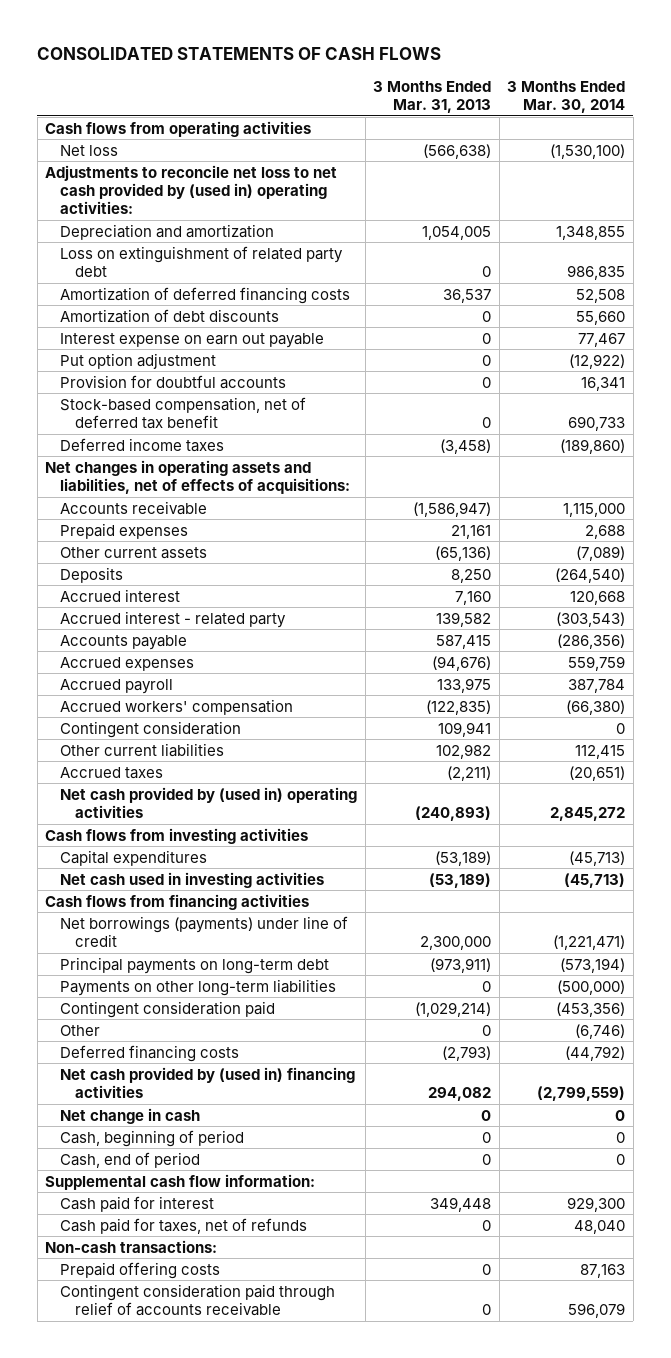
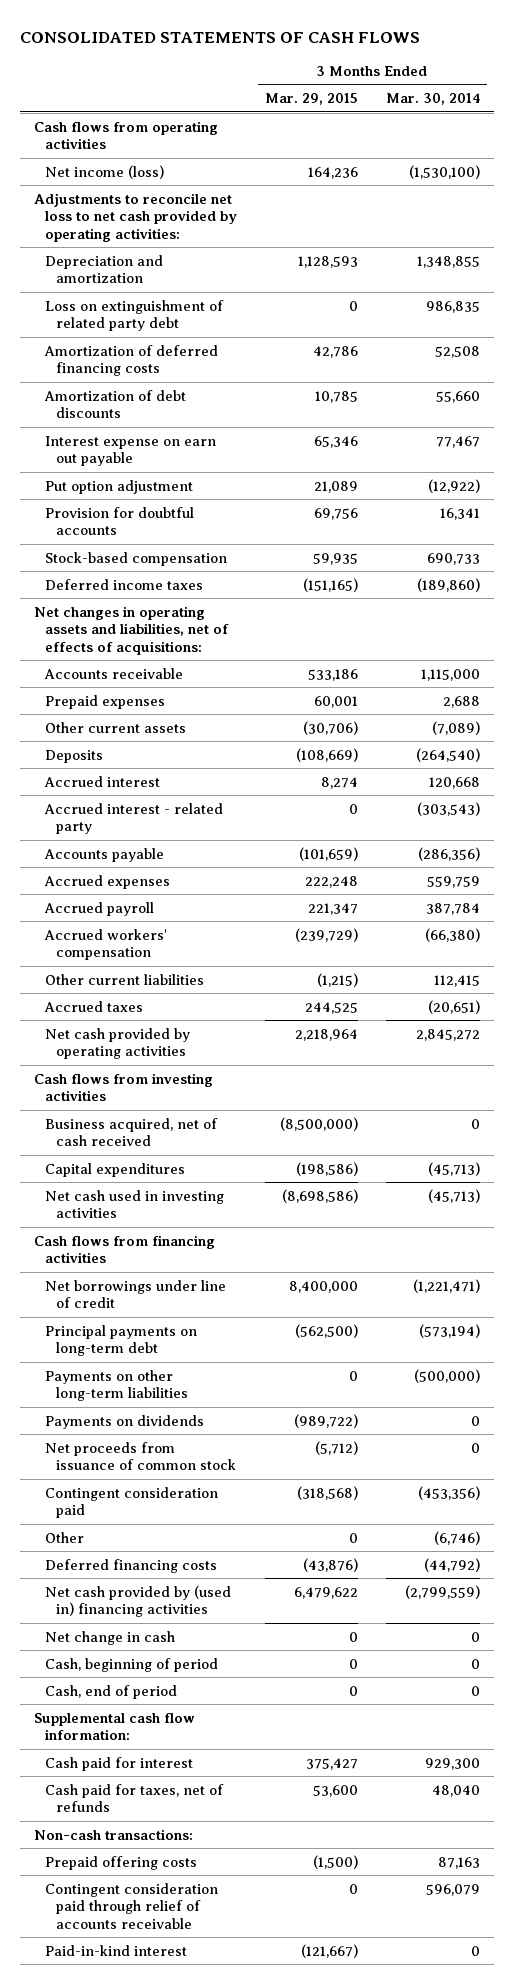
- | 3 Months Ended Mar. 31, 2013 | 3 Months Ended Mar. 30, 2014
+ | 3 Months Ended Mar. 29, 2015 | 3 Months Ended Mar. 30, 2014
- Net loss | (566,638) | (1,530,100)
- Adjustments to reconcile net loss to net cash provided by (used in) operating activities:
+ Net income (loss) | 164,236 | (1,530,100)
+ Adjustments to reconcile net loss to net cash provided by operating activities:
- Stock-based compensation, net of deferred tax benefit | 0 | 690,733
+ Stock-based compensation | 59,935 | 690,733
- Contingent consideration | 109,941 | 0
- Net cash provided by (used in) operating activities | (240,893) | 2,845,272
+ Net cash provided by operating activities | 2,218,964 | 2,845,272
+ Business acquired, net of cash received | (8,500,000) | 0
- Net borrowings (payments) under line of credit | 2,300,000 | (1,221,471)
+ Net borrowings under line of credit | 8,400,000 | (1,221,471)
+ Payments on dividends | (989,722) | 0
+ Net proceeds from issuance of common stock | (5,712) | 0
+ Paid-in-kind interest | (121,667) | 0

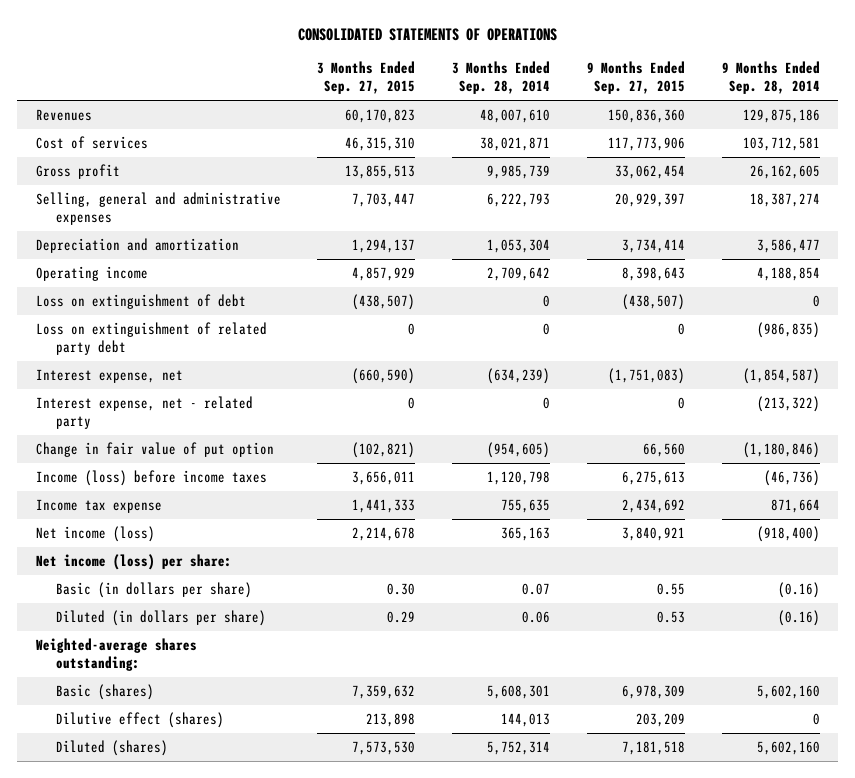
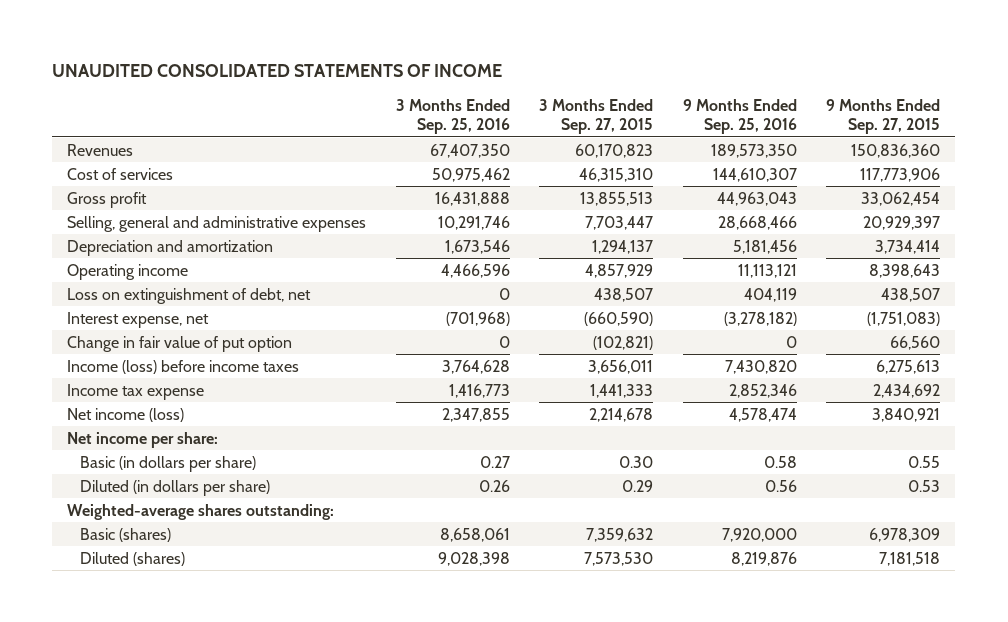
- CONSOLIDATED STATEMENTS OF OPERATIONS
+ UNAUDITED CONSOLIDATED STATEMENTS OF INCOME
- | 3 Months Ended Sep. 27, 2015 | 3 Months Ended Sep. 28, 2014 | 9 Months Ended Sep. 27, 2015 | 9 Months Ended Sep. 28, 2014
+ | 3 Months Ended Sep. 25, 2016 | 3 Months Ended Sep. 27, 2015 | 9 Months Ended Sep. 25, 2016 | 9 Months Ended Sep. 27, 2015
- Loss on extinguishment of debt | (438,507) | 0 | (438,507) | 0
- Loss on extinguishment of related party debt | 0 | 0 | 0 | (986,835)
+ Loss on extinguishment of debt, net | 0 | 438,507 | 404,119 | 438,507
- Interest expense, net - related party | 0 | 0 | 0 | (213,322)
- Net income (loss) per share:
+ Net income per share:
- Dilutive effect (shares) | 213,898 | 144,013 | 203,209 | 0

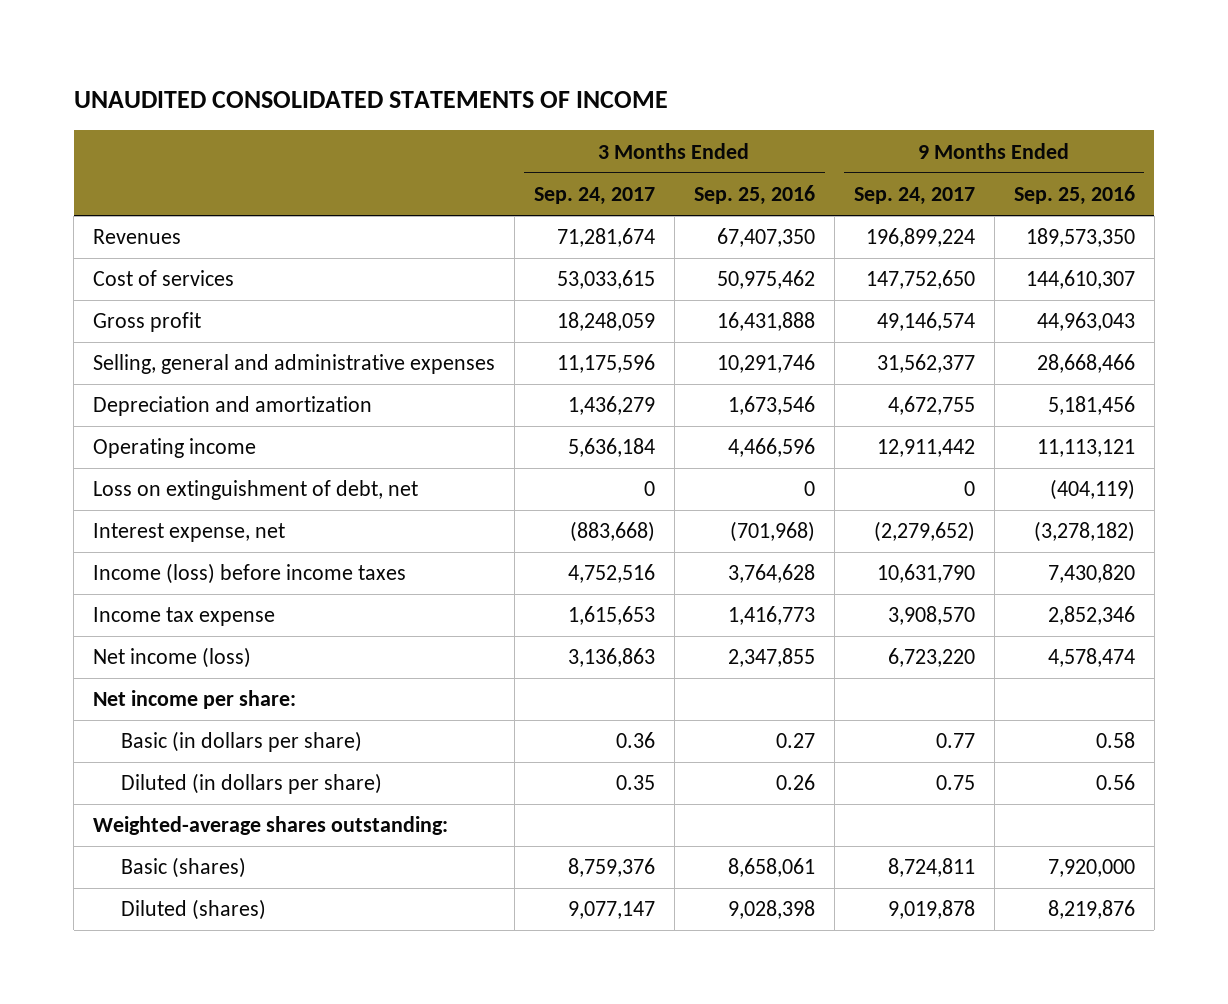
- | 3 Months Ended Sep. 25, 2016 | 3 Months Ended Sep. 27, 2015 | 9 Months Ended Sep. 25, 2016 | 9 Months Ended Sep. 27, 2015
+ | 3 Months Ended Sep. 24, 2017 | 3 Months Ended Sep. 25, 2016 | 9 Months Ended Sep. 24, 2017 | 9 Months Ended Sep. 25, 2016
- Loss on extinguishment of debt, net | 0 | 438,507 | 404,119 | 438,507
+ Loss on extinguishment of debt, net | 0 | 0 | 0 | (404,119)
- Change in fair value of put option | 0 | (102,821) | 0 | 66,560

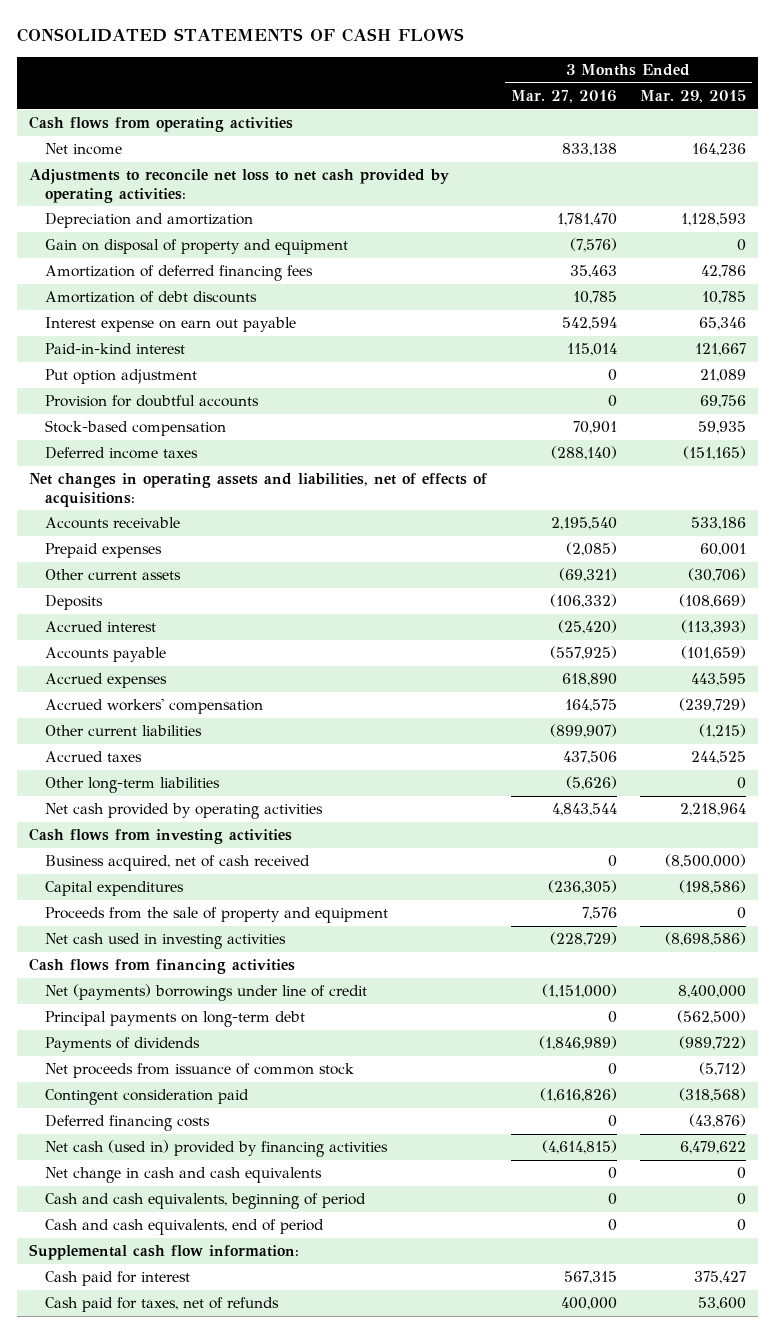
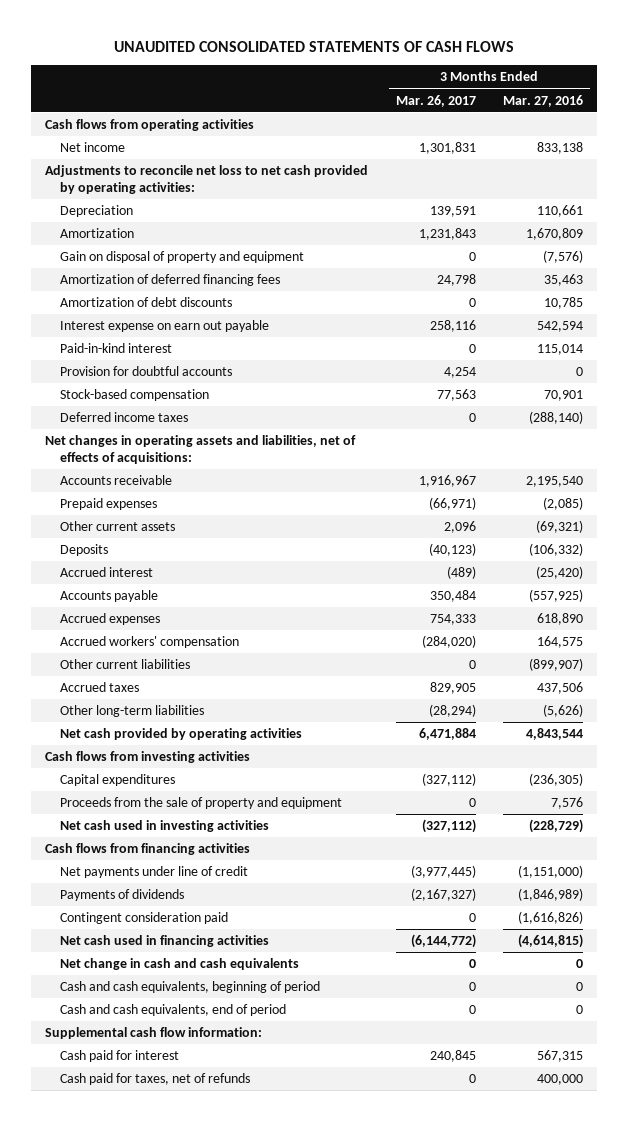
- CONSOLIDATED STATEMENTS OF CASH FLOWS
+ UNAUDITED CONSOLIDATED STATEMENTS OF CASH FLOWS
- | 3 Months Ended Mar. 27, 2016 | 3 Months Ended Mar. 29, 2015
+ | 3 Months Ended Mar. 26, 2017 | 3 Months Ended Mar. 27, 2016
- Depreciation and amortization | 1,781,470 | 1,128,593
+ Depreciation | 139,591 | 110,661
+ Amortization | 1,231,843 | 1,670,809
- Put option adjustment | 0 | 21,089
- Business acquired, net of cash received | 0 | (8,500,000)
- Net (payments) borrowings under line of credit | (1,151,000) | 8,400,000
- Principal payments on long-term debt | 0 | (562,500)
+ Net payments under line of credit | (3,977,445) | (1,151,000)
- Net proceeds from issuance of common stock | 0 | (5,712)
- Deferred financing costs | 0 | (43,876)
- Net cash (used in) provided by financing activities | (4,614,815) | 6,479,622
+ Net cash used in financing activities | (6,144,772) | (4,614,815)

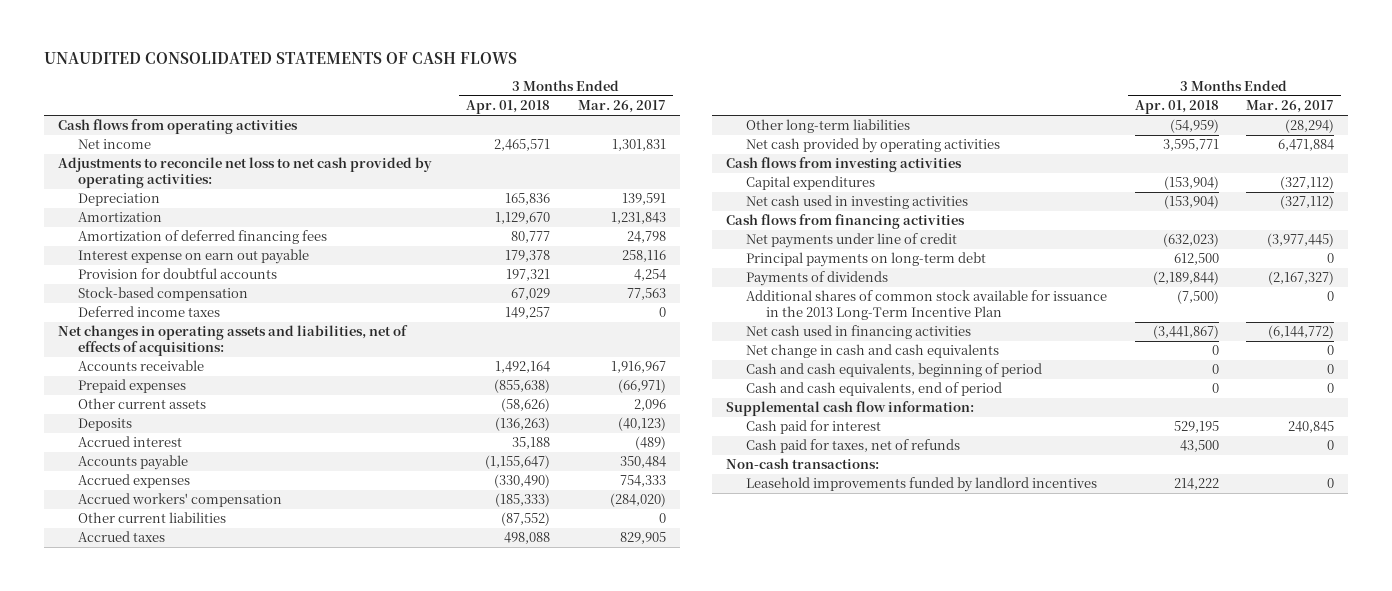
- | 3 Months Ended Mar. 26, 2017 | 3 Months Ended Mar. 27, 2016
+ | 3 Months Ended Apr. 01, 2018 | 3 Months Ended Mar. 26, 2017
- Gain on disposal of property and equipment | 0 | (7,576)
- Amortization of debt discounts | 0 | 10,785
- Paid-in-kind interest | 0 | 115,014
- Proceeds from the sale of property and equipment | 0 | 7,576
+ Principal payments on long-term debt | 612,500 | 0
- Contingent consideration paid | 0 | (1,616,826)
+ Additional shares of common stock available for issuance in the 2013 Long-Term Incentive Plan | (7,500) | 0
+ Non-cash transactions:
+ Leasehold improvements funded by landlord incentives | 214,222 | 0

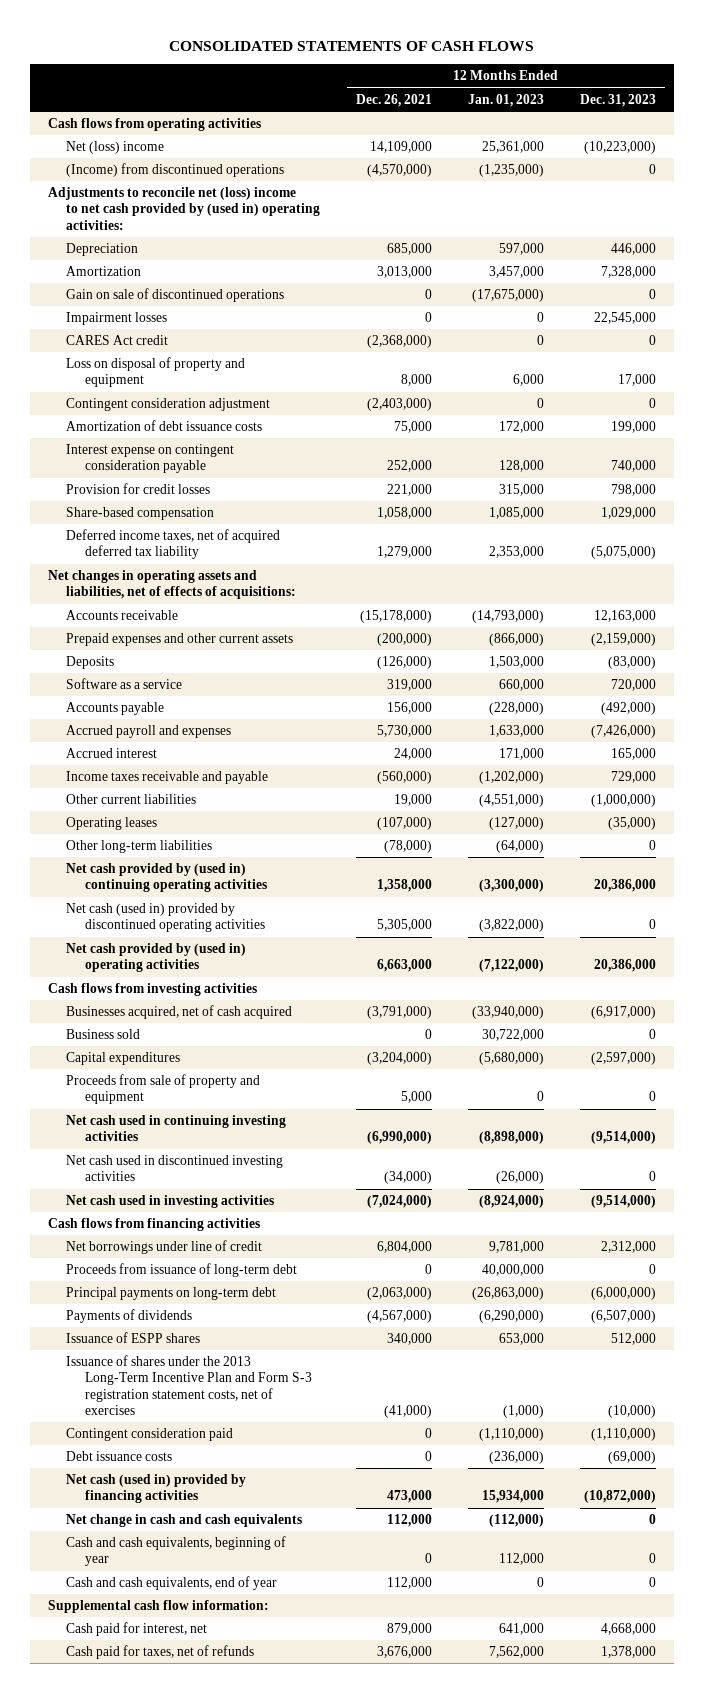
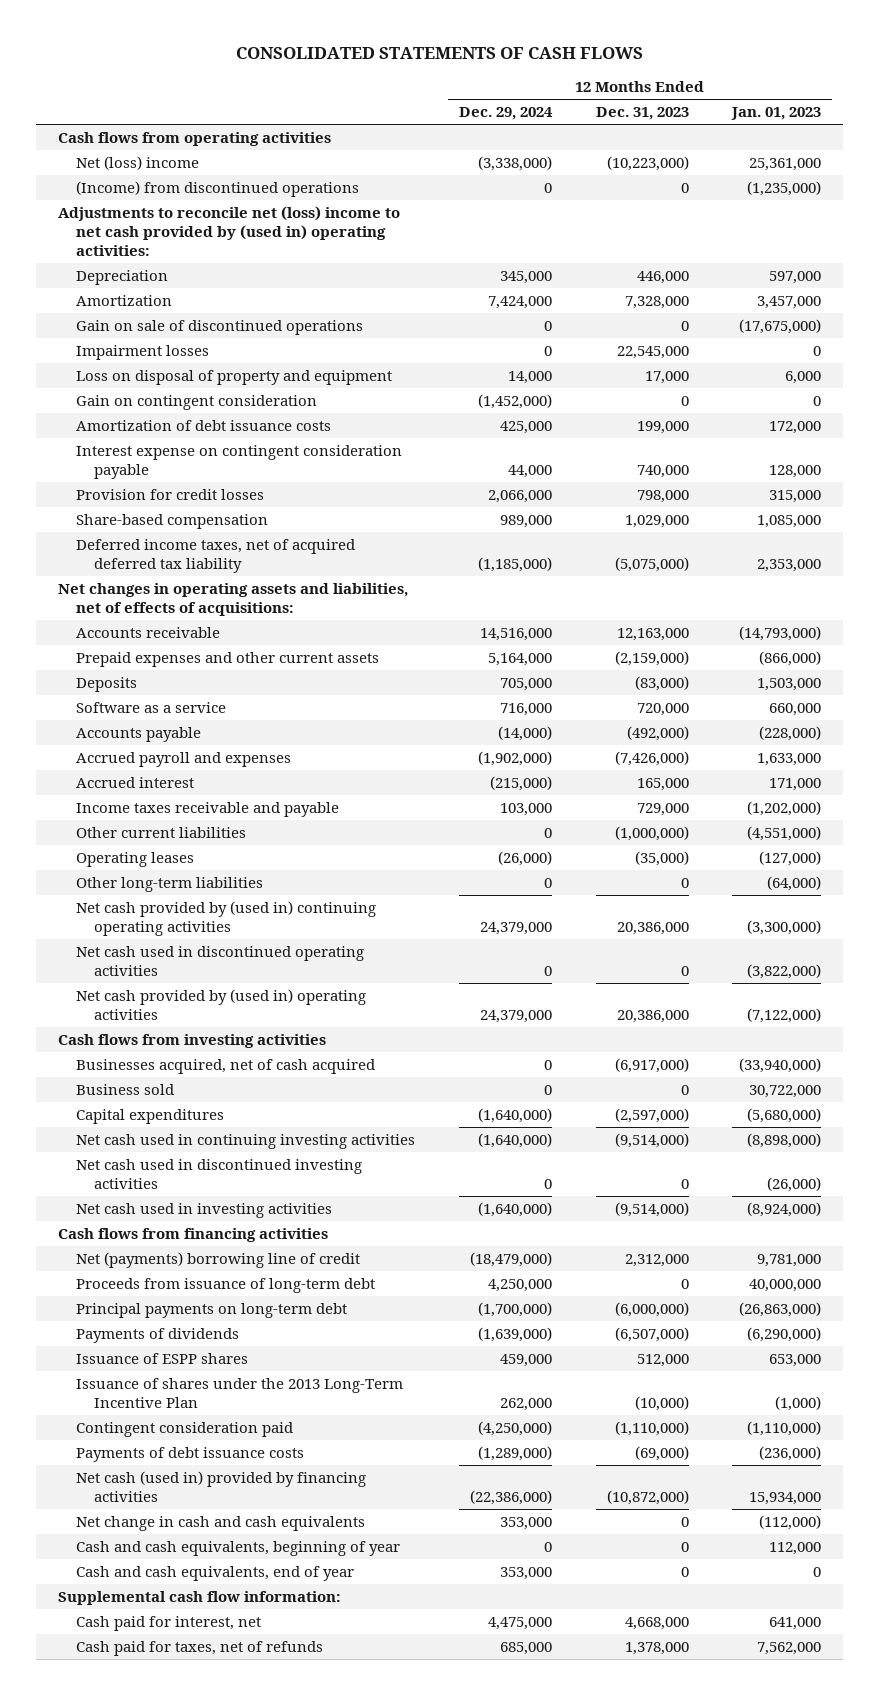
- | 12 Months Ended Dec. 26, 2021 | 12 Months Ended Jan. 01, 2023 | 12 Months Ended Dec. 31, 2023
+ | 12 Months Ended Dec. 29, 2024 | 12 Months Ended Dec. 31, 2023 | 12 Months Ended Jan. 01, 2023
- CARES Act credit | (2,368,000) | 0 | 0
- Contingent consideration adjustment | (2,403,000) | 0 | 0
+ Gain on contingent consideration | (1,452,000) | 0 | 0
- Net cash (used in) provided by discontinued operating activities | 5,305,000 | (3,822,000) | 0
+ Net cash used in discontinued operating activities | 0 | 0 | (3,822,000)
- Proceeds from sale of property and equipment | 5,000 | 0 | 0
- Net borrowings under line of credit | 6,804,000 | 9,781,000 | 2,312,000
+ Net (payments) borrowing line of credit | (18,479,000) | 2,312,000 | 9,781,000
- Issuance of shares under the 2013 Long-Term Incentive Plan and Form S-3 registration statement costs, net of exercises | (41,000) | (1,000) | (10,000)
+ Issuance of shares under the 2013 Long-Term Incentive Plan | 262,000 | (10,000) | (1,000)
- Debt issuance costs | 0 | (236,000) | (69,000)
+ Payments of debt issuance costs | (1,289,000) | (69,000) | (236,000)

